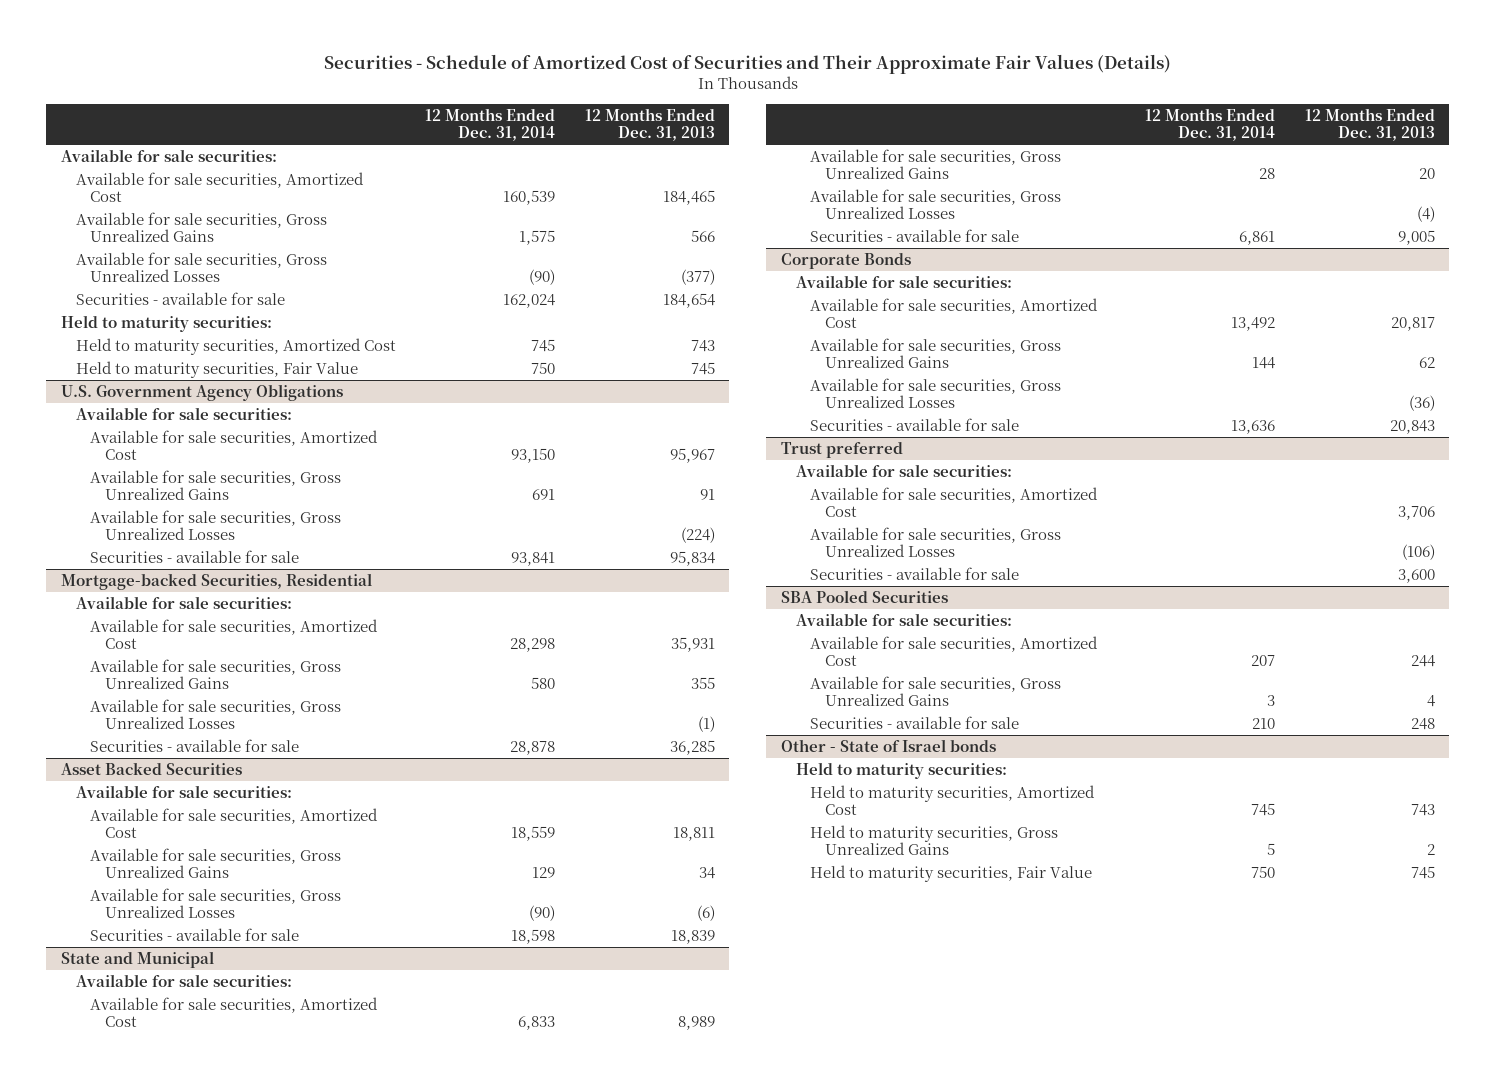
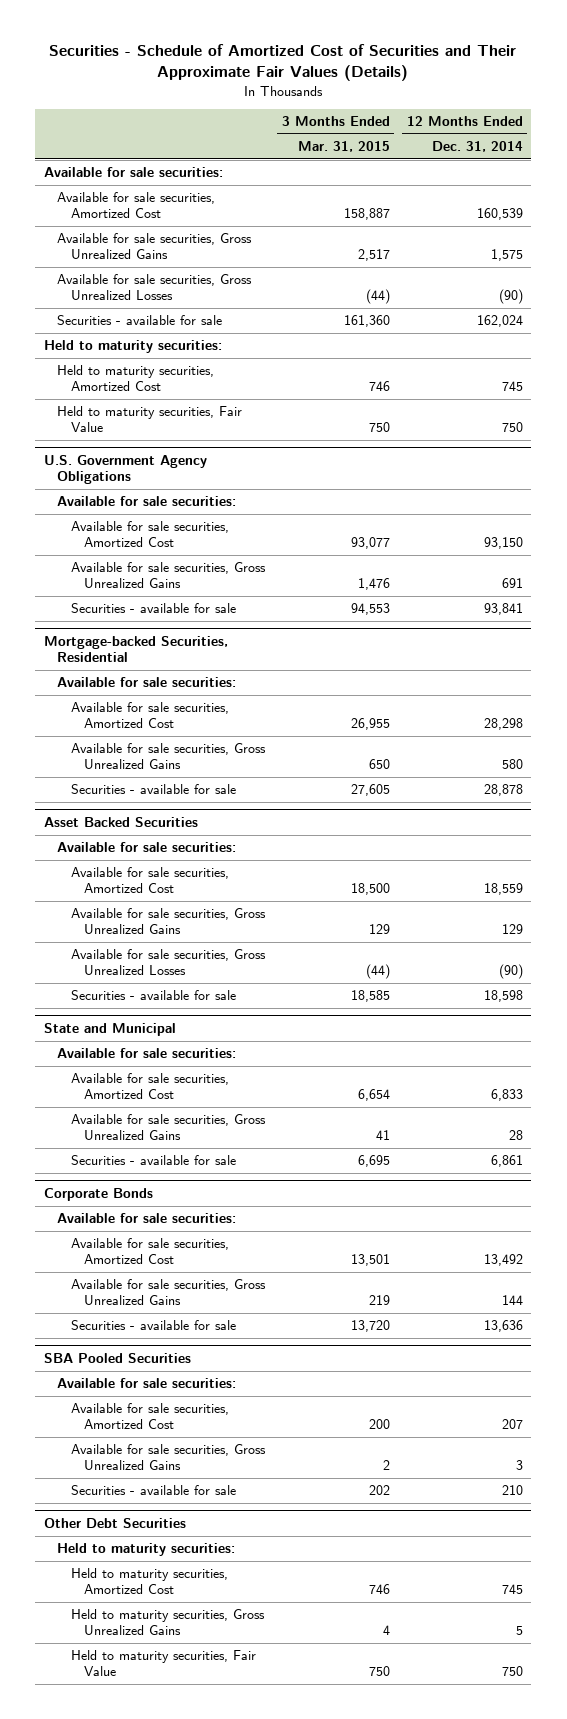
- | 12 Months Ended Dec. 31, 2014 | 12 Months Ended Dec. 31, 2013
+ | 3 Months Ended Mar. 31, 2015 | 12 Months Ended Dec. 31, 2014
@ U.S. Government Agency Obligations
- Available for sale securities, Gross Unrealized Losses | | (224)
@ Mortgage-backed Securities, Residential
- Available for sale securities, Gross Unrealized Losses | | (1)
@ State and Municipal
- Available for sale securities, Gross Unrealized Losses | | (4)
@ Corporate Bonds
- Available for sale securities, Gross Unrealized Losses | | (36)
- Trust preferred
- Available for sale securities:
- Available for sale securities, Amortized Cost | | 3,706
- Available for sale securities, Gross Unrealized Losses | | (106)
- Securities - available for sale | | 3,600
- Other - State of Israel bonds
+ Other Debt Securities

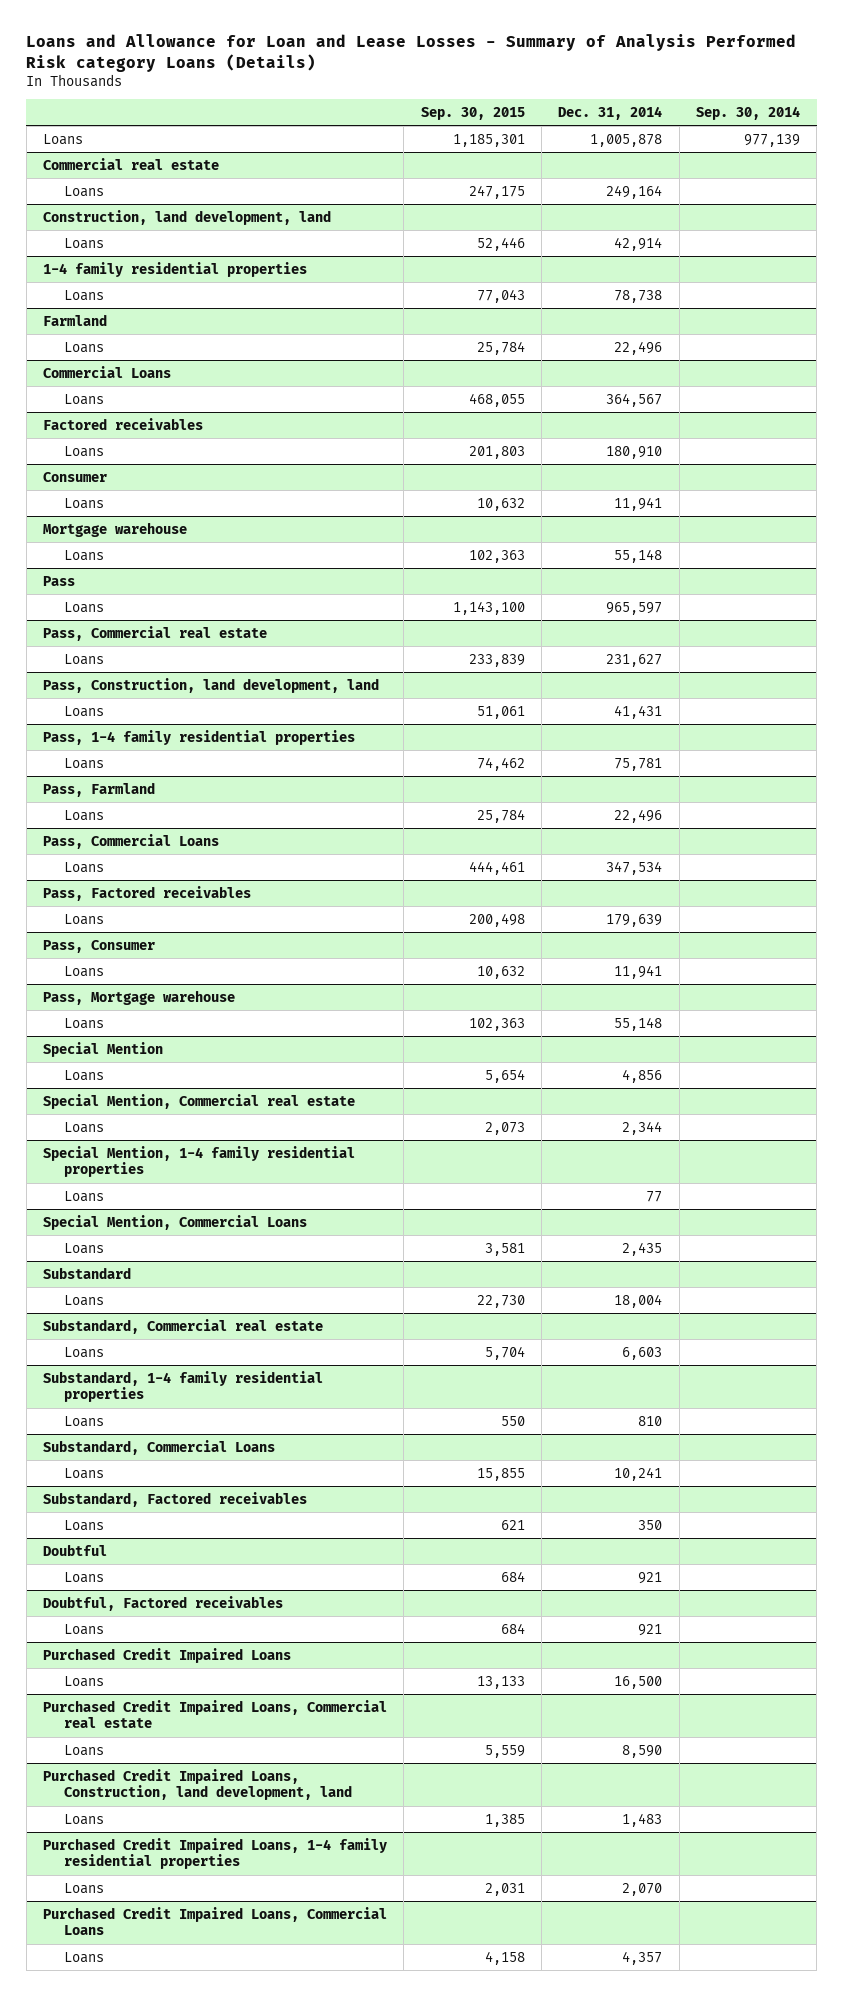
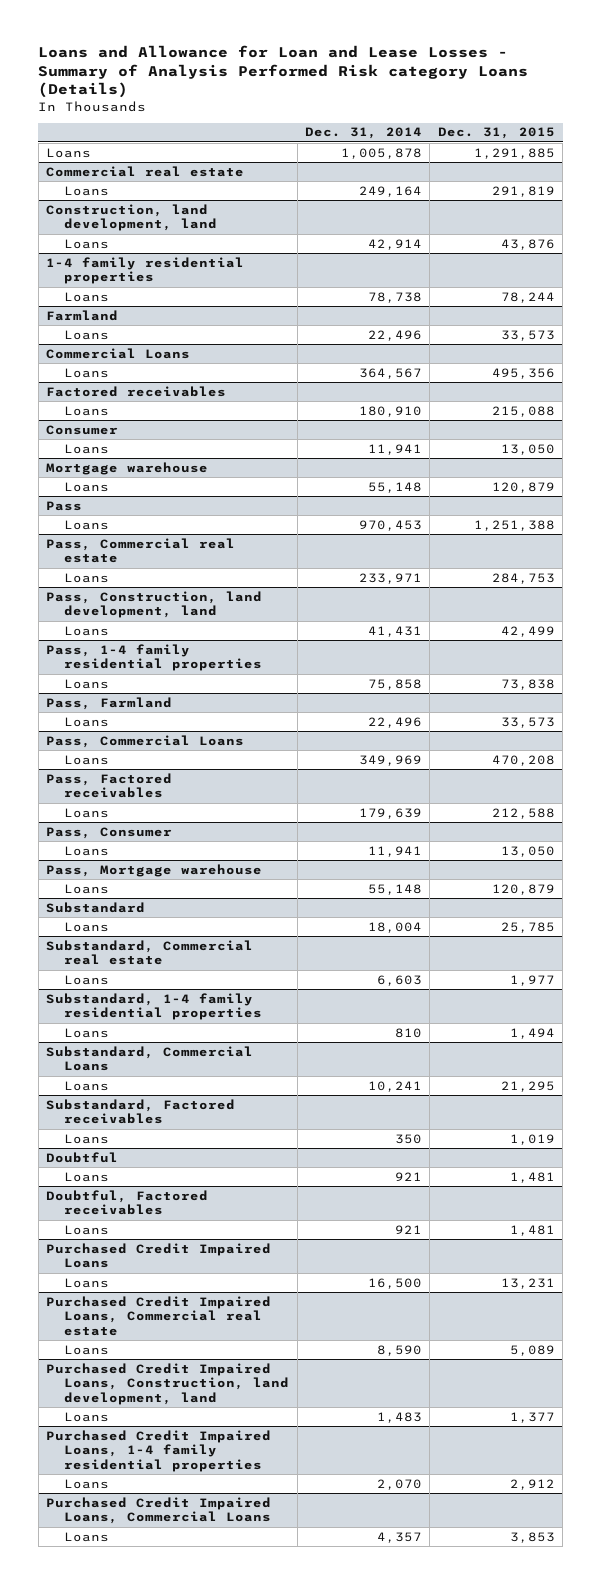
- | Sep. 30, 2015 | Dec. 31, 2014 | Sep. 30, 2014
+ | Dec. 31, 2014 | Dec. 31, 2015
@ Pass
- Loans | 1,143,100 | 965,597 |
+ Loans | 970,453 | 1,251,388
@ Pass, Commercial real estate
- Loans | 233,839 | 231,627 |
+ Loans | 233,971 | 284,753
@ Pass, 1-4 family residential properties
- Loans | 74,462 | 75,781 |
+ Loans | 75,858 | 73,838
@ Pass, Commercial Loans
- Loans | 444,461 | 347,534 |
+ Loans | 349,969 | 470,208
- Special Mention
- Loans | 5,654 | 4,856 |
- Special Mention, Commercial real estate
- Loans | 2,073 | 2,344 |
- Special Mention, 1-4 family residential properties
- Loans | | 77 |
- Special Mention, Commercial Loans
- Loans | 3,581 | 2,435 |

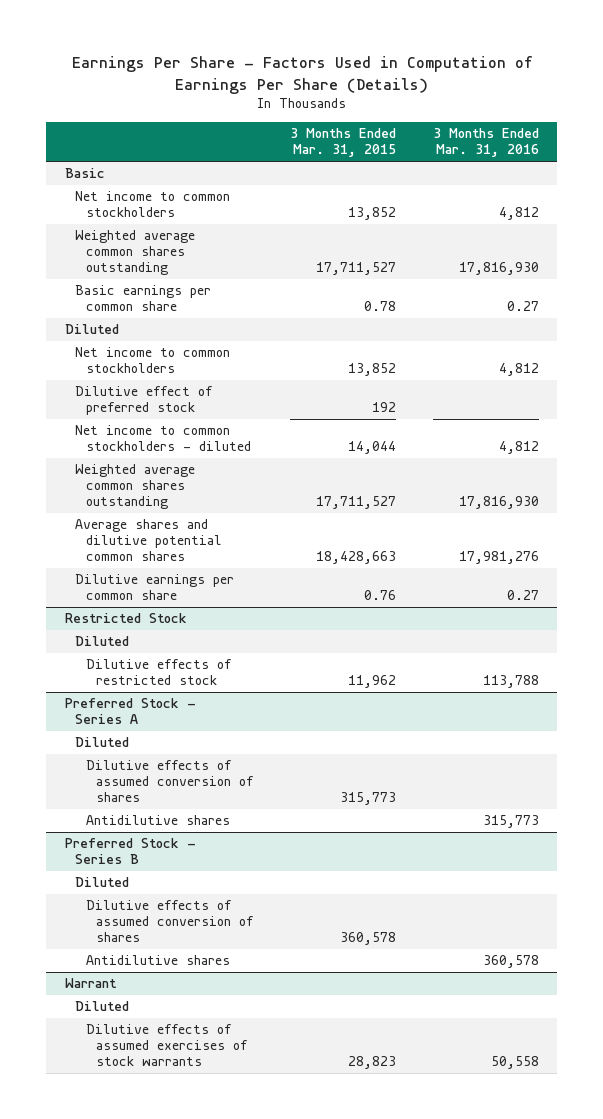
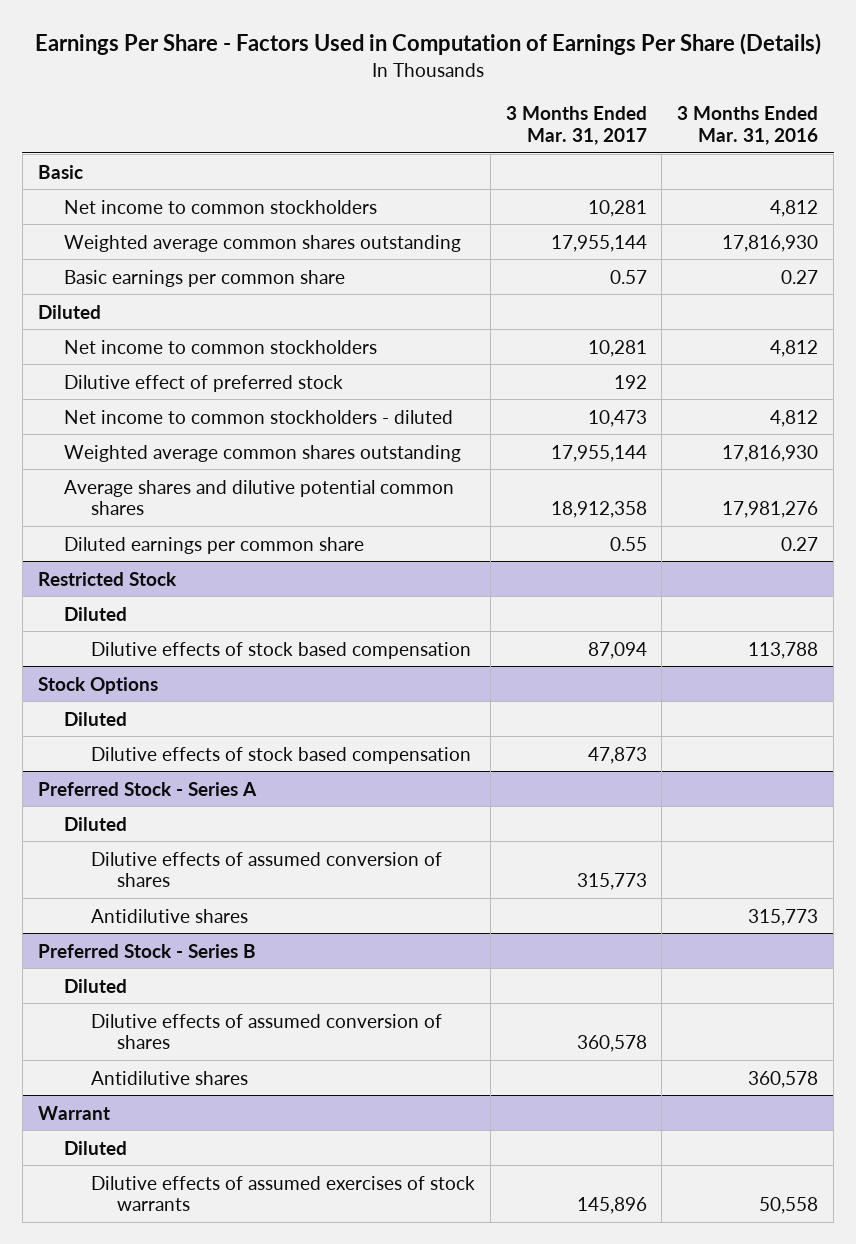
- | 3 Months Ended Mar. 31, 2015 | 3 Months Ended Mar. 31, 2016
+ | 3 Months Ended Mar. 31, 2017 | 3 Months Ended Mar. 31, 2016
- Dilutive earnings per common share | 0.76 | 0.27
+ Diluted earnings per common share | 0.55 | 0.27
@ Restricted Stock
- Dilutive effects of restricted stock | 11,962 | 113,788
+ Dilutive effects of stock based compensation | 87,094 | 113,788
+ Stock Options
+ Diluted
+ Dilutive effects of stock based compensation | 47,873 |

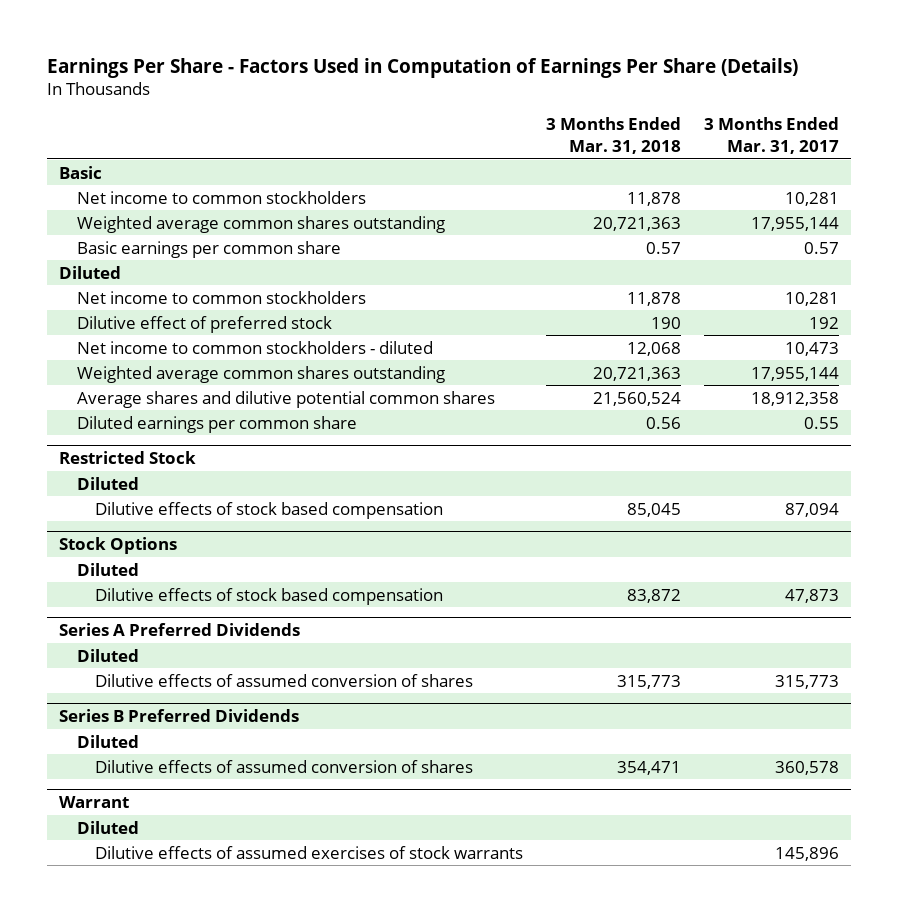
- | 3 Months Ended Mar. 31, 2017 | 3 Months Ended Mar. 31, 2016
+ | 3 Months Ended Mar. 31, 2018 | 3 Months Ended Mar. 31, 2017
- Preferred Stock - Series A
+ Series A Preferred Dividends
- Antidilutive shares | | 315,773
- Preferred Stock - Series B
+ Series B Preferred Dividends
- Antidilutive shares | | 360,578

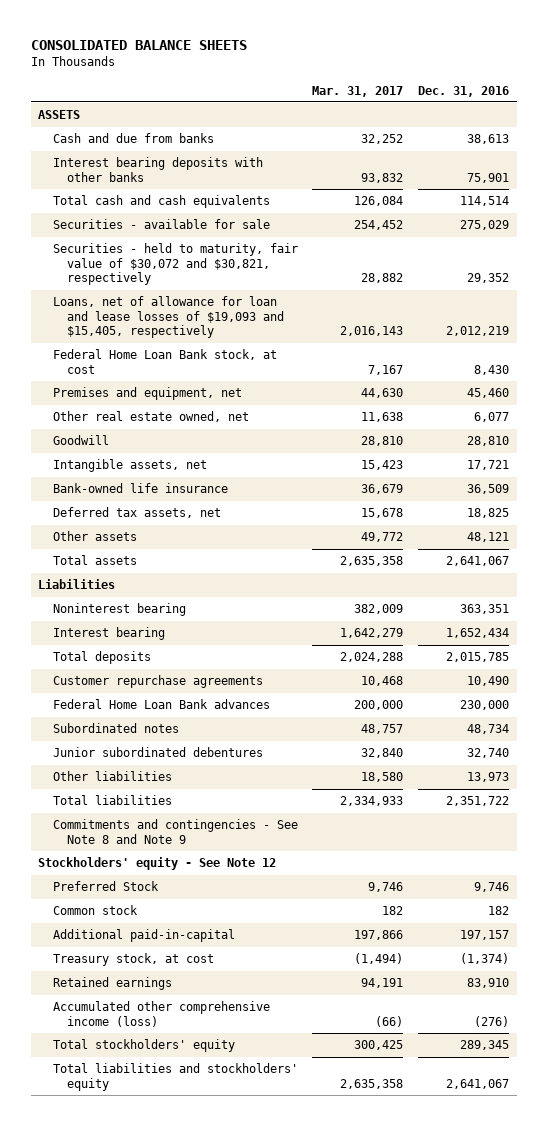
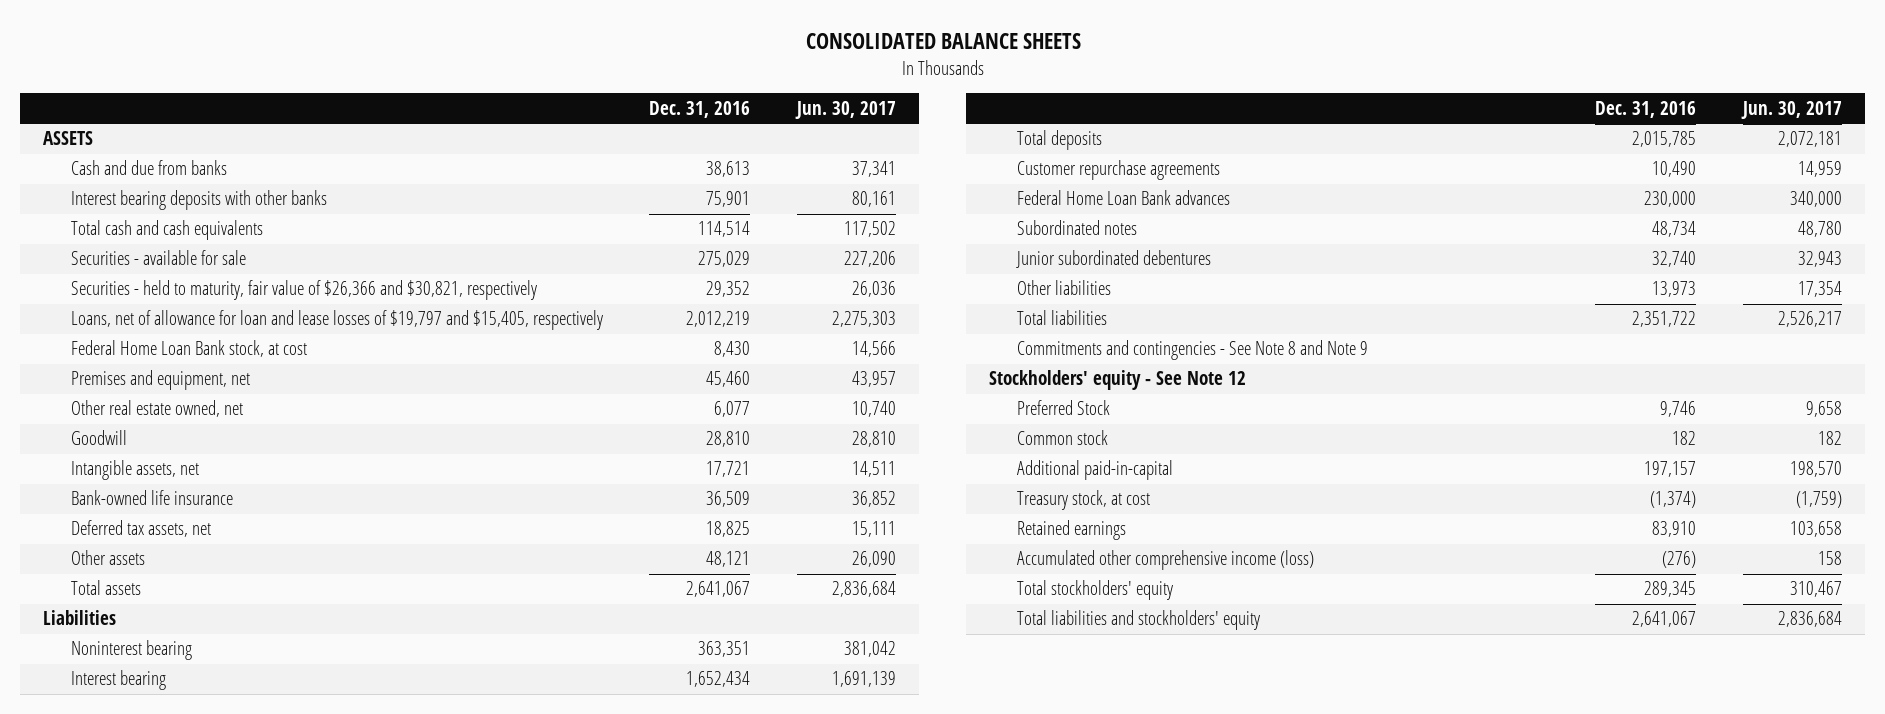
- | Mar. 31, 2017 | Dec. 31, 2016
+ | Dec. 31, 2016 | Jun. 30, 2017
- Securities - held to maturity, fair value of $30,072 and $30,821, respectively | 28,882 | 29,352
- Loans, net of allowance for loan and lease losses of $19,093 and $15,405, respectively | 2,016,143 | 2,012,219
+ Securities - held to maturity, fair value of $26,366 and $30,821, respectively | 29,352 | 26,036
+ Loans, net of allowance for loan and lease losses of $19,797 and $15,405, respectively | 2,012,219 | 2,275,303

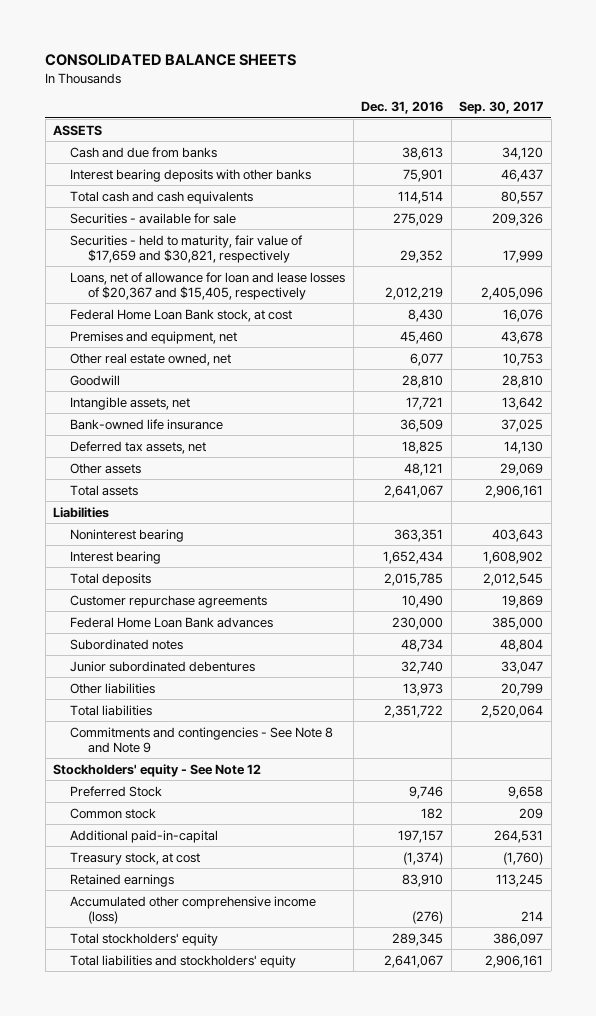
- | Dec. 31, 2016 | Jun. 30, 2017
+ | Dec. 31, 2016 | Sep. 30, 2017
- Securities - held to maturity, fair value of $26,366 and $30,821, respectively | 29,352 | 26,036
- Loans, net of allowance for loan and lease losses of $19,797 and $15,405, respectively | 2,012,219 | 2,275,303
+ Securities - held to maturity, fair value of $17,659 and $30,821, respectively | 29,352 | 17,999
+ Loans, net of allowance for loan and lease losses of $20,367 and $15,405, respectively | 2,012,219 | 2,405,096

